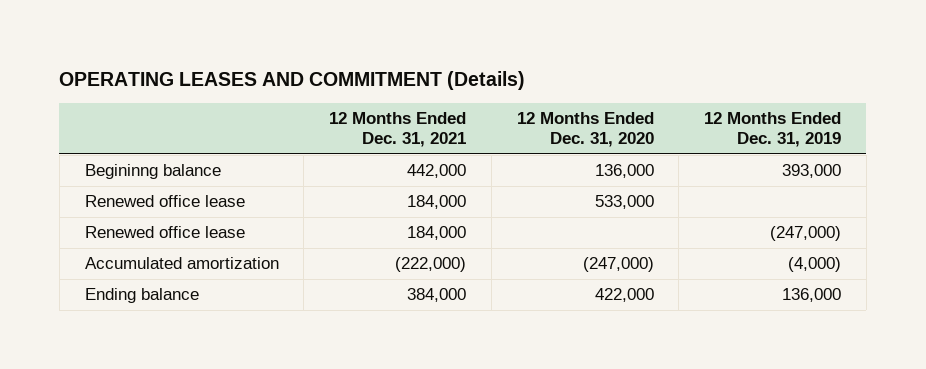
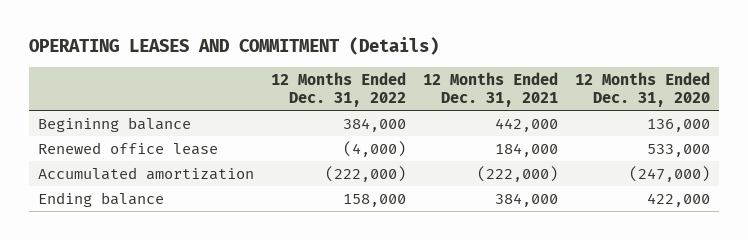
- | 12 Months Ended Dec. 31, 2021 | 12 Months Ended Dec. 31, 2020 | 12 Months Ended Dec. 31, 2019
+ | 12 Months Ended Dec. 31, 2022 | 12 Months Ended Dec. 31, 2021 | 12 Months Ended Dec. 31, 2020
- Renewed office lease | 184,000 | | (247,000)

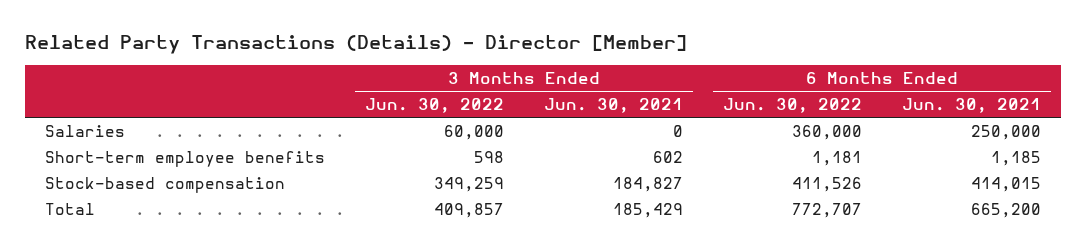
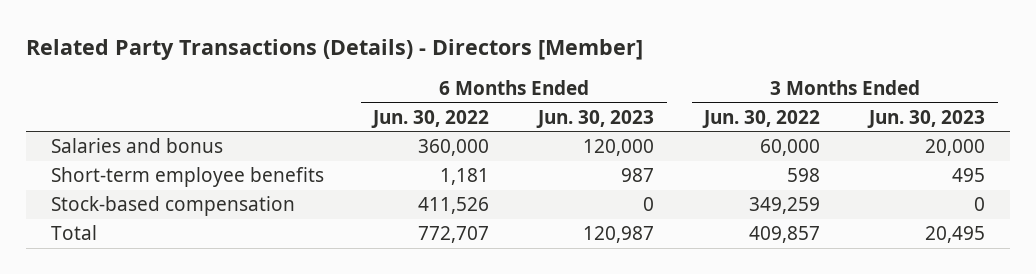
- Related Party Transactions (Details) - Director [Member]
+ Related Party Transactions (Details) - Directors [Member]
- | 3 Months Ended Jun. 30, 2022 | 3 Months Ended Jun. 30, 2021 | 6 Months Ended Jun. 30, 2022 | 6 Months Ended Jun. 30, 2021
+ | 6 Months Ended Jun. 30, 2022 | 6 Months Ended Jun. 30, 2023 | 3 Months Ended Jun. 30, 2022 | 3 Months Ended Jun. 30, 2023
- Salaries | 60,000 | 0 | 360,000 | 250,000
+ Salaries and bonus | 360,000 | 120,000 | 60,000 | 20,000

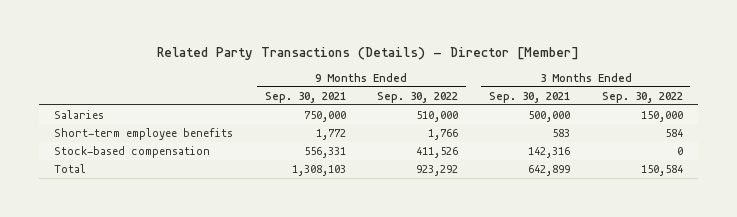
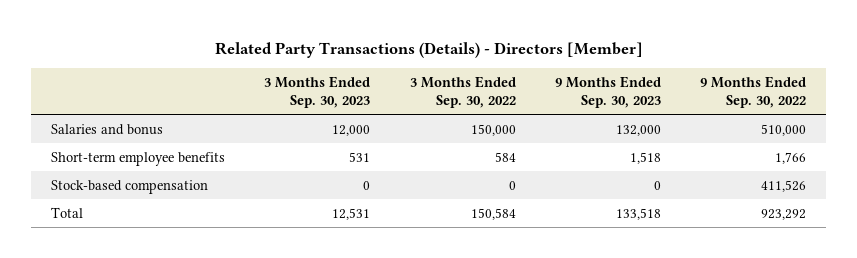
- Related Party Transactions (Details) - Director [Member]
+ Related Party Transactions (Details) - Directors [Member]
- | 9 Months Ended Sep. 30, 2021 | 9 Months Ended Sep. 30, 2022 | 3 Months Ended Sep. 30, 2021 | 3 Months Ended Sep. 30, 2022
+ | 3 Months Ended Sep. 30, 2023 | 3 Months Ended Sep. 30, 2022 | 9 Months Ended Sep. 30, 2023 | 9 Months Ended Sep. 30, 2022
- Salaries | 750,000 | 510,000 | 500,000 | 150,000
+ Salaries and bonus | 12,000 | 150,000 | 132,000 | 510,000

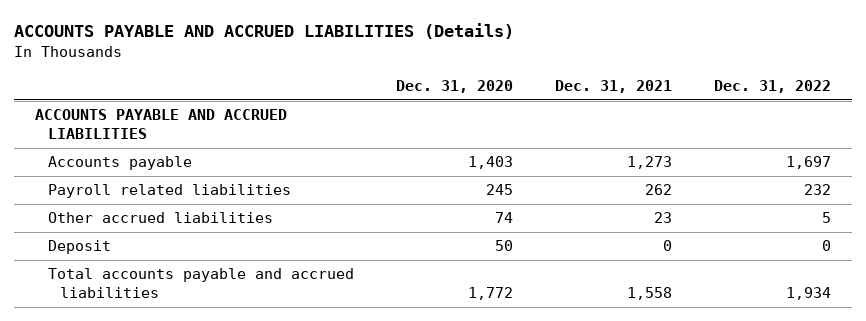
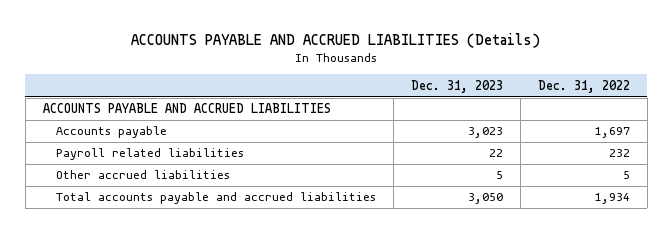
- | Dec. 31, 2020 | Dec. 31, 2021 | Dec. 31, 2022
+ | Dec. 31, 2023 | Dec. 31, 2022
- Deposit | 50 | 0 | 0

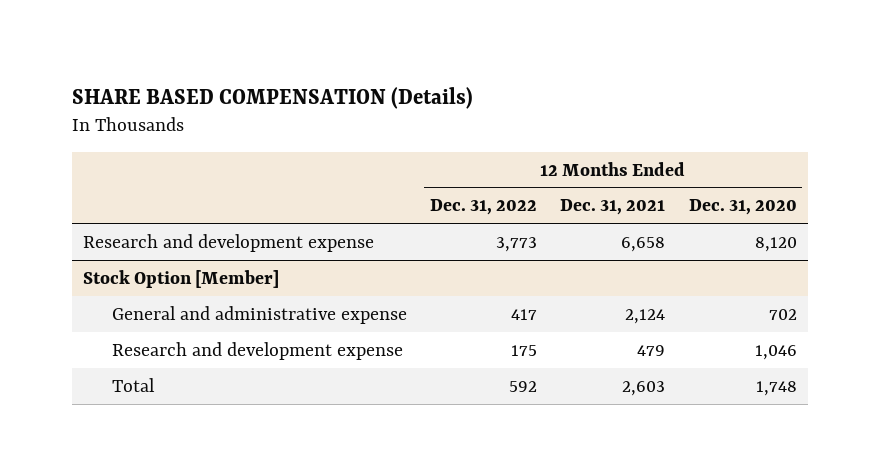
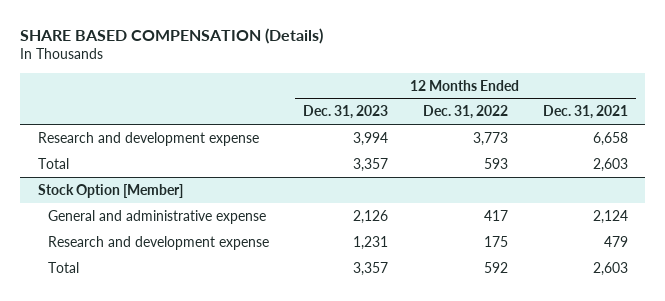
- | 12 Months Ended Dec. 31, 2022 | 12 Months Ended Dec. 31, 2021 | 12 Months Ended Dec. 31, 2020
+ | 12 Months Ended Dec. 31, 2023 | 12 Months Ended Dec. 31, 2022 | 12 Months Ended Dec. 31, 2021
+ Total | 3,357 | 593 | 2,603

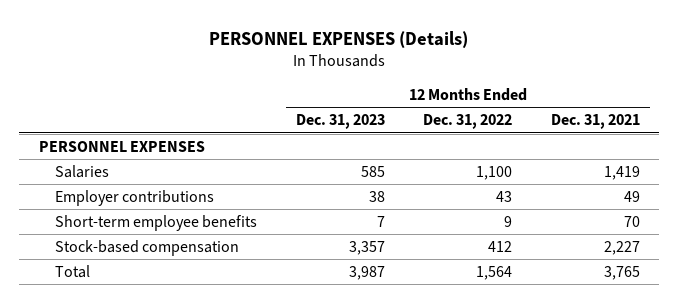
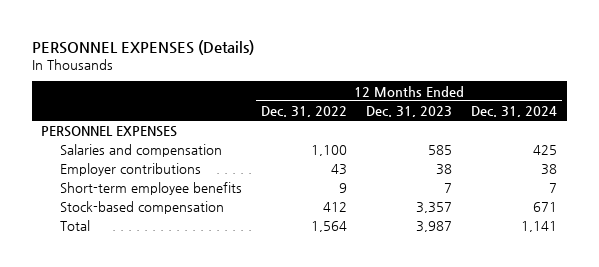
- | 12 Months Ended Dec. 31, 2023 | 12 Months Ended Dec. 31, 2022 | 12 Months Ended Dec. 31, 2021
+ | 12 Months Ended Dec. 31, 2022 | 12 Months Ended Dec. 31, 2023 | 12 Months Ended Dec. 31, 2024
- Salaries | 585 | 1,100 | 1,419
+ Salaries and compensation | 1,100 | 585 | 425

